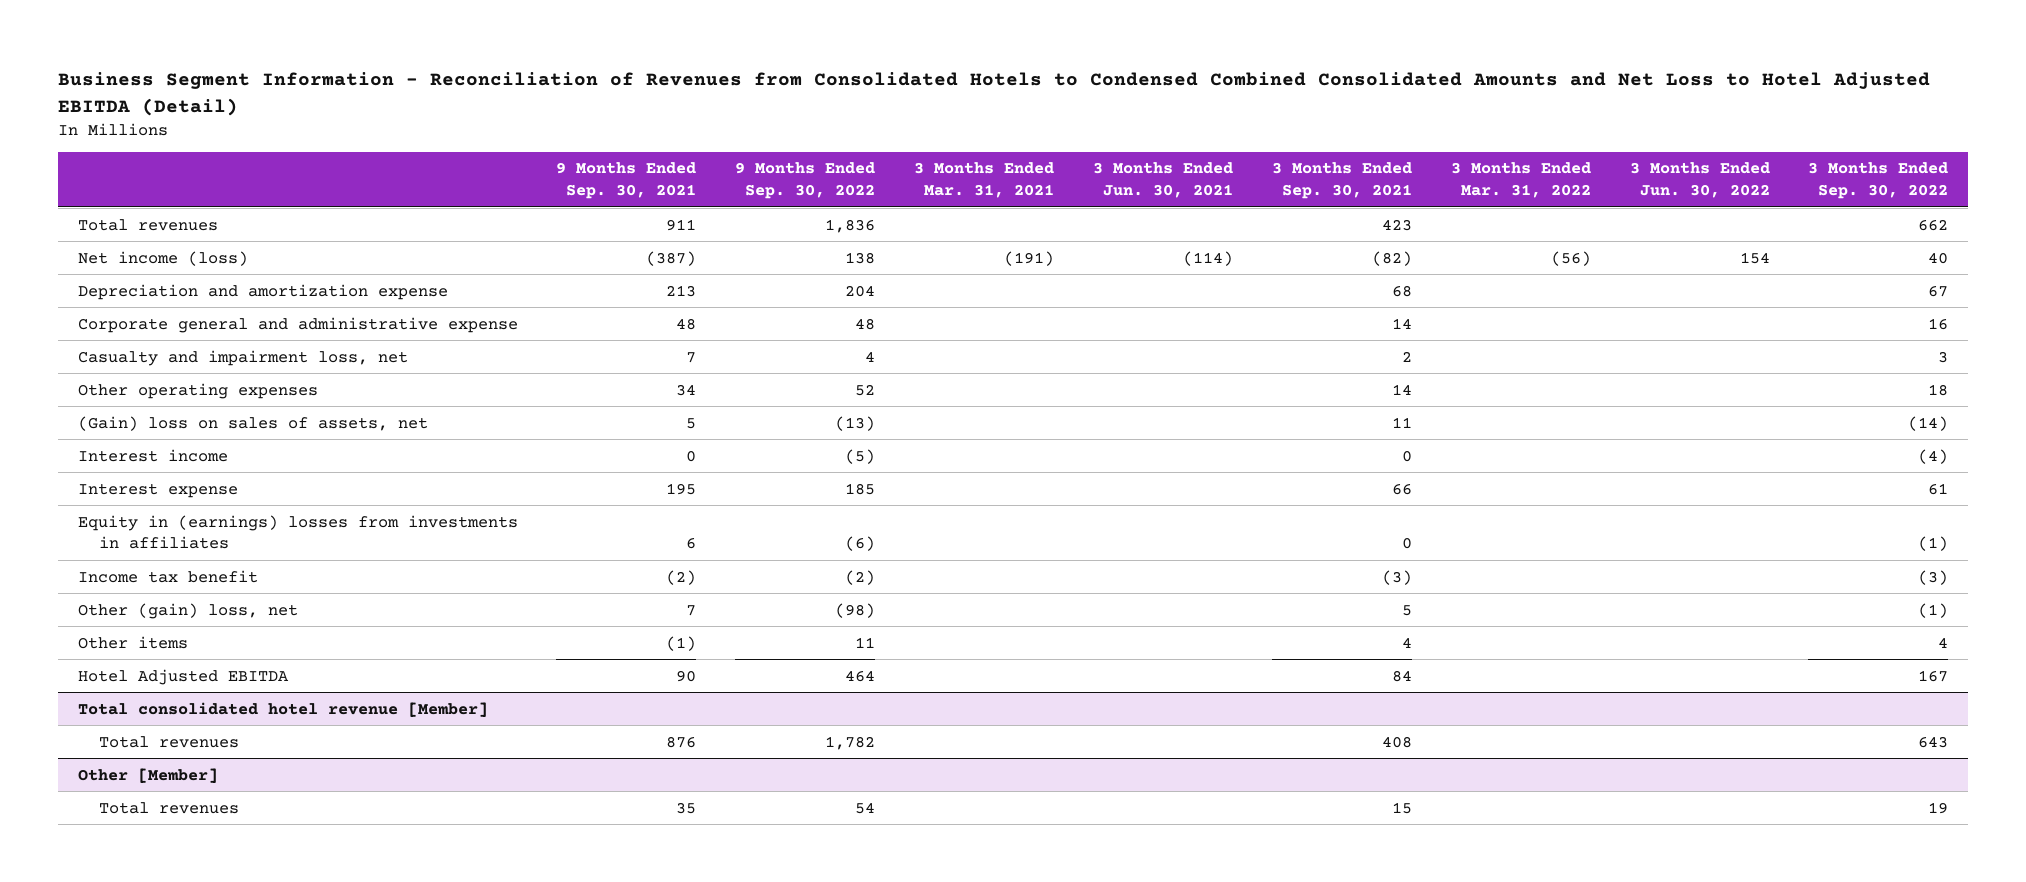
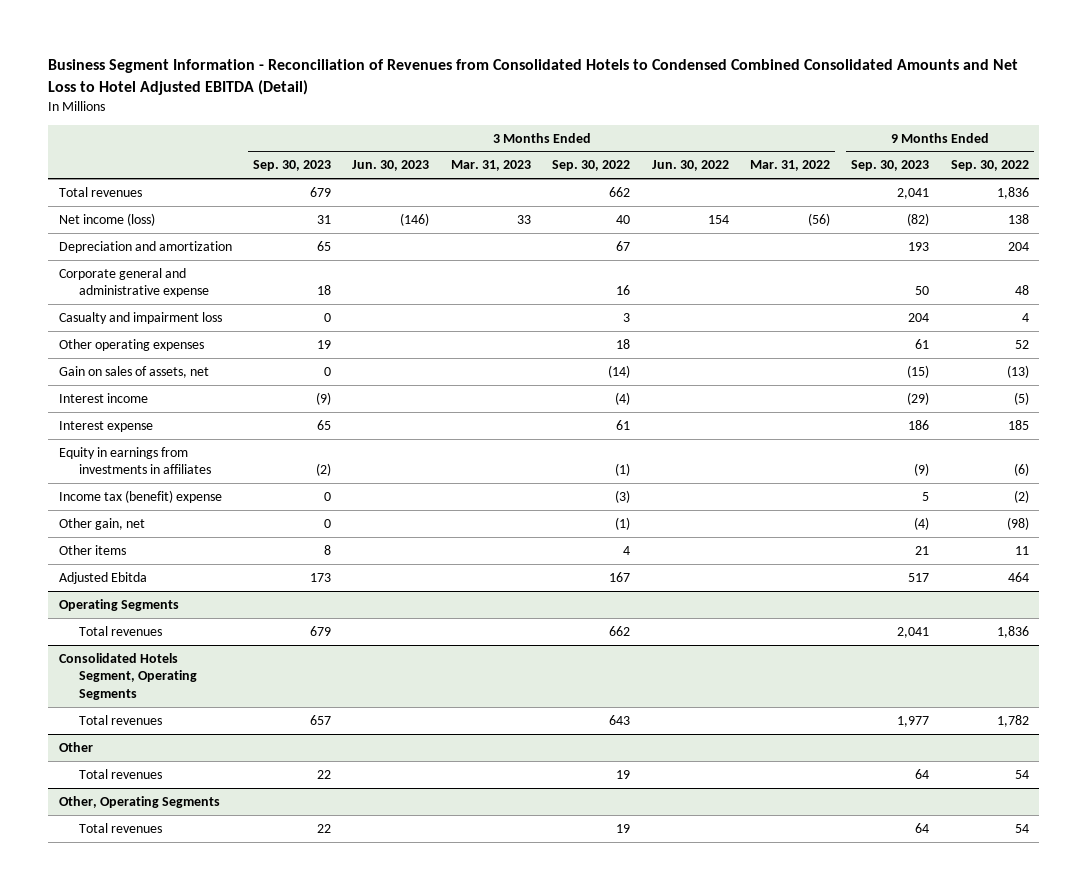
- | 9 Months Ended Sep. 30, 2021 | 9 Months Ended Sep. 30, 2022 | 3 Months Ended Mar. 31, 2021 | 3 Months Ended Jun. 30, 2021 | 3 Months Ended Sep. 30, 2021 | 3 Months Ended Mar. 31, 2022 | 3 Months Ended Jun. 30, 2022 | 3 Months Ended Sep. 30, 2022
+ | 3 Months Ended Sep. 30, 2023 | 3 Months Ended Jun. 30, 2023 | 3 Months Ended Mar. 31, 2023 | 3 Months Ended Sep. 30, 2022 | 3 Months Ended Jun. 30, 2022 | 3 Months Ended Mar. 31, 2022 | 9 Months Ended Sep. 30, 2023 | 9 Months Ended Sep. 30, 2022
- Depreciation and amortization expense | 213 | 204 | | | 68 | | | 67
+ Depreciation and amortization | 65 | | | 67 | | | 193 | 204
- Casualty and impairment loss, net | 7 | 4 | | | 2 | | | 3
+ Casualty and impairment loss | 0 | | | 3 | | | 204 | 4
- (Gain) loss on sales of assets, net | 5 | (13) | | | 11 | | | (14)
+ Gain on sales of assets, net | 0 | | | (14) | | | (15) | (13)
- Equity in (earnings) losses from investments in affiliates | 6 | (6) | | | 0 | | | (1)
- Income tax benefit | (2) | (2) | | | (3) | | | (3)
- Other (gain) loss, net | 7 | (98) | | | 5 | | | (1)
+ Equity in earnings from investments in affiliates | (2) | | | (1) | | | (9) | (6)
+ Income tax (benefit) expense | 0 | | | (3) | | | 5 | (2)
+ Other gain, net | 0 | | | (1) | | | (4) | (98)
- Hotel Adjusted EBITDA | 90 | 464 | | | 84 | | | 167
- Total consolidated hotel revenue [Member]
+ Adjusted Ebitda | 173 | | | 167 | | | 517 | 464
+ Operating Segments
+ Total revenues | 679 | | | 662 | | | 2,041 | 1,836
+ Consolidated Hotels Segment, Operating Segments
- Other [Member]
+ Other
+ Other, Operating Segments
+ Total revenues | 22 | | | 19 | | | 64 | 54

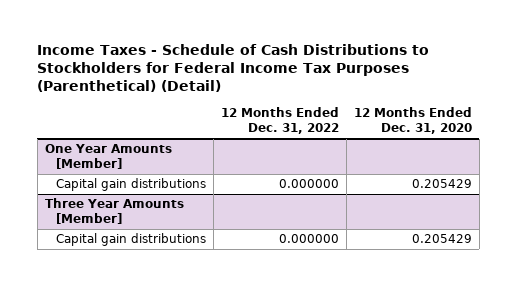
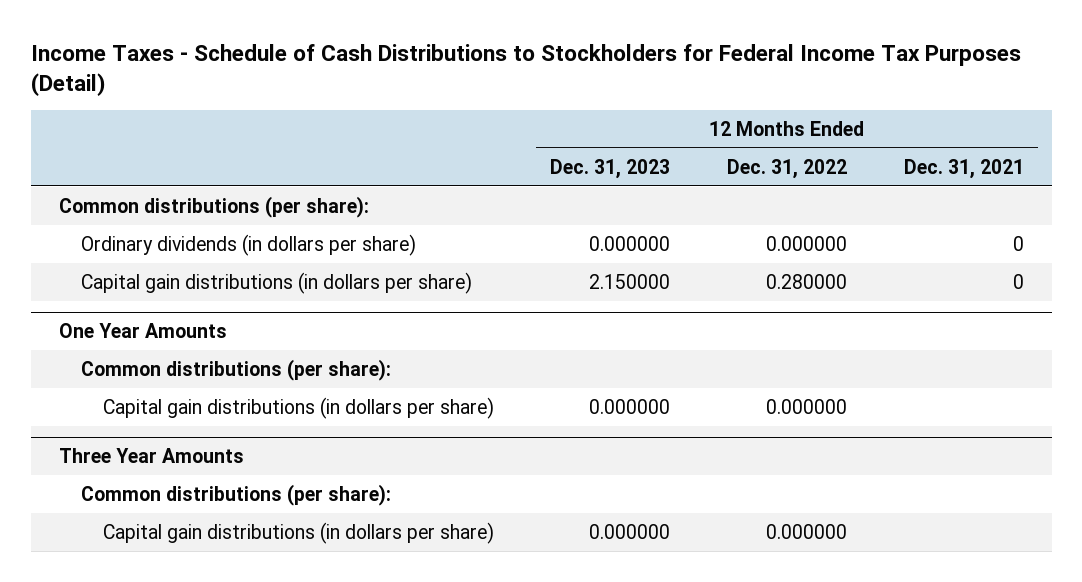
- Income Taxes - Schedule of Cash Distributions to Stockholders for Federal Income Tax Purposes (Parenthetical) (Detail)
+ Income Taxes - Schedule of Cash Distributions to Stockholders for Federal Income Tax Purposes (Detail)
- | 12 Months Ended Dec. 31, 2022 | 12 Months Ended Dec. 31, 2020
+ | 12 Months Ended Dec. 31, 2023 | 12 Months Ended Dec. 31, 2022 | 12 Months Ended Dec. 31, 2021
- One Year Amounts [Member]
- Capital gain distributions | 0.000000 | 0.205429
- Three Year Amounts [Member]
- Capital gain distributions | 0.000000 | 0.205429
+ Common distributions (per share):
+ Ordinary dividends (in dollars per share) | 0.000000 | 0.000000 | 0
+ Capital gain distributions (in dollars per share) | 2.150000 | 0.280000 | 0
+ One Year Amounts
+ Common distributions (per share):
+ Capital gain distributions (in dollars per share) | 0.000000 | 0.000000 |
+ Three Year Amounts
+ Common distributions (per share):
+ Capital gain distributions (in dollars per share) | 0.000000 | 0.000000 |

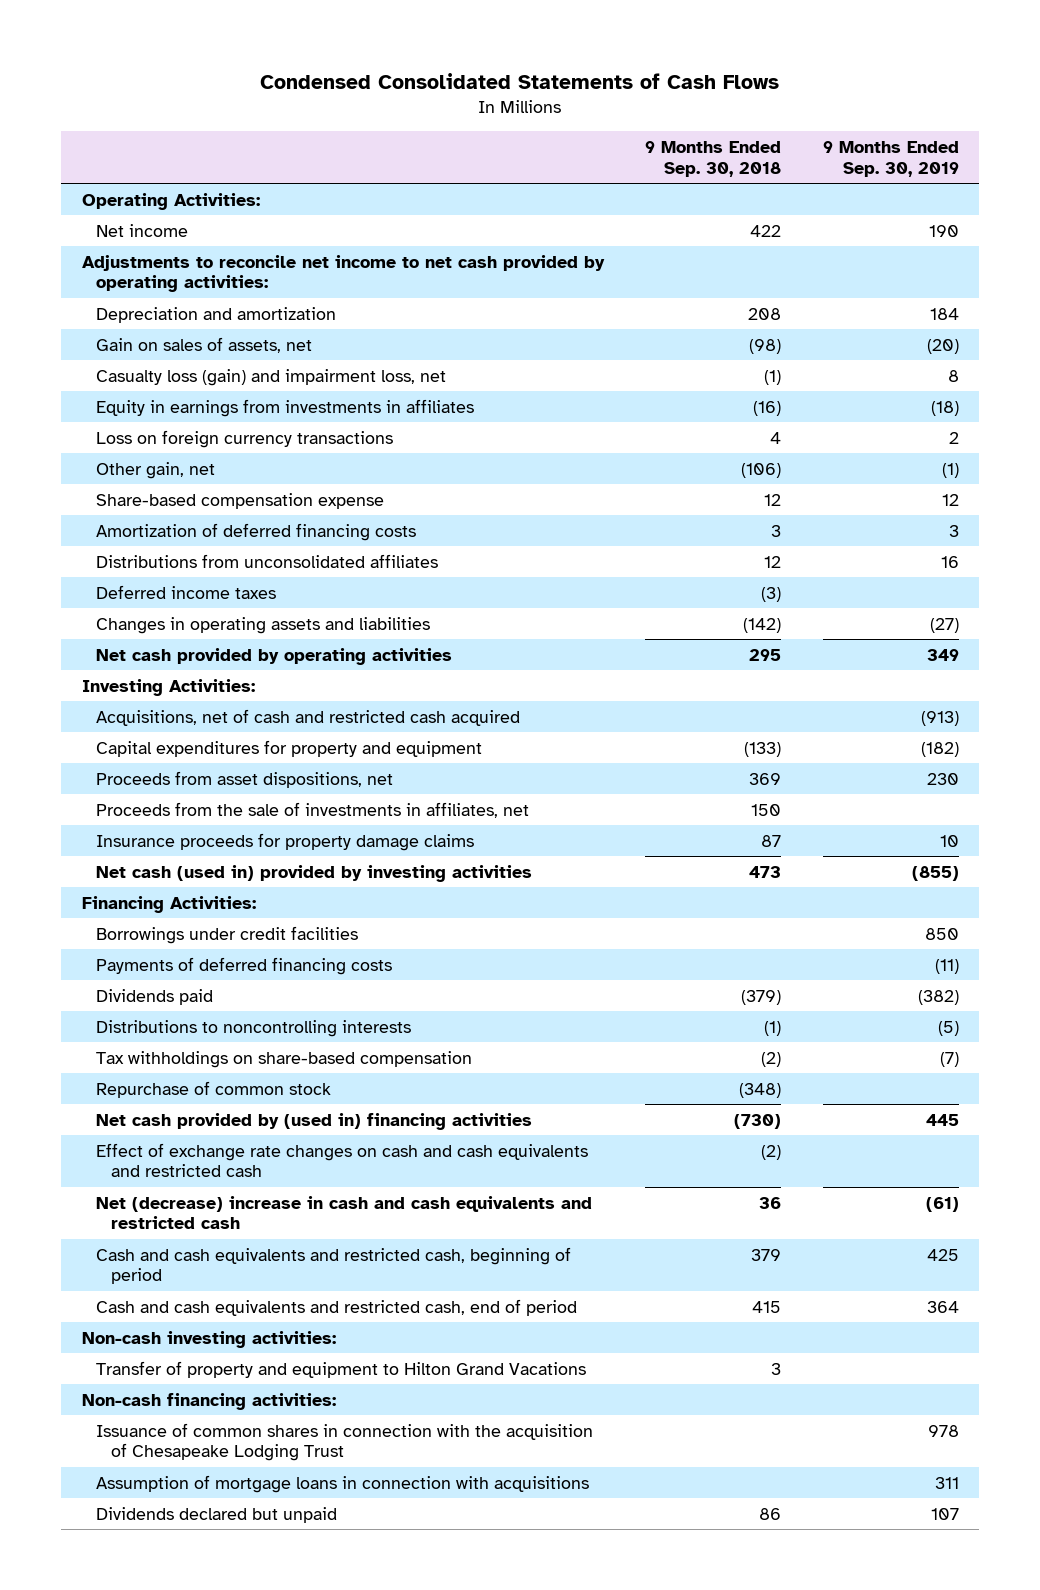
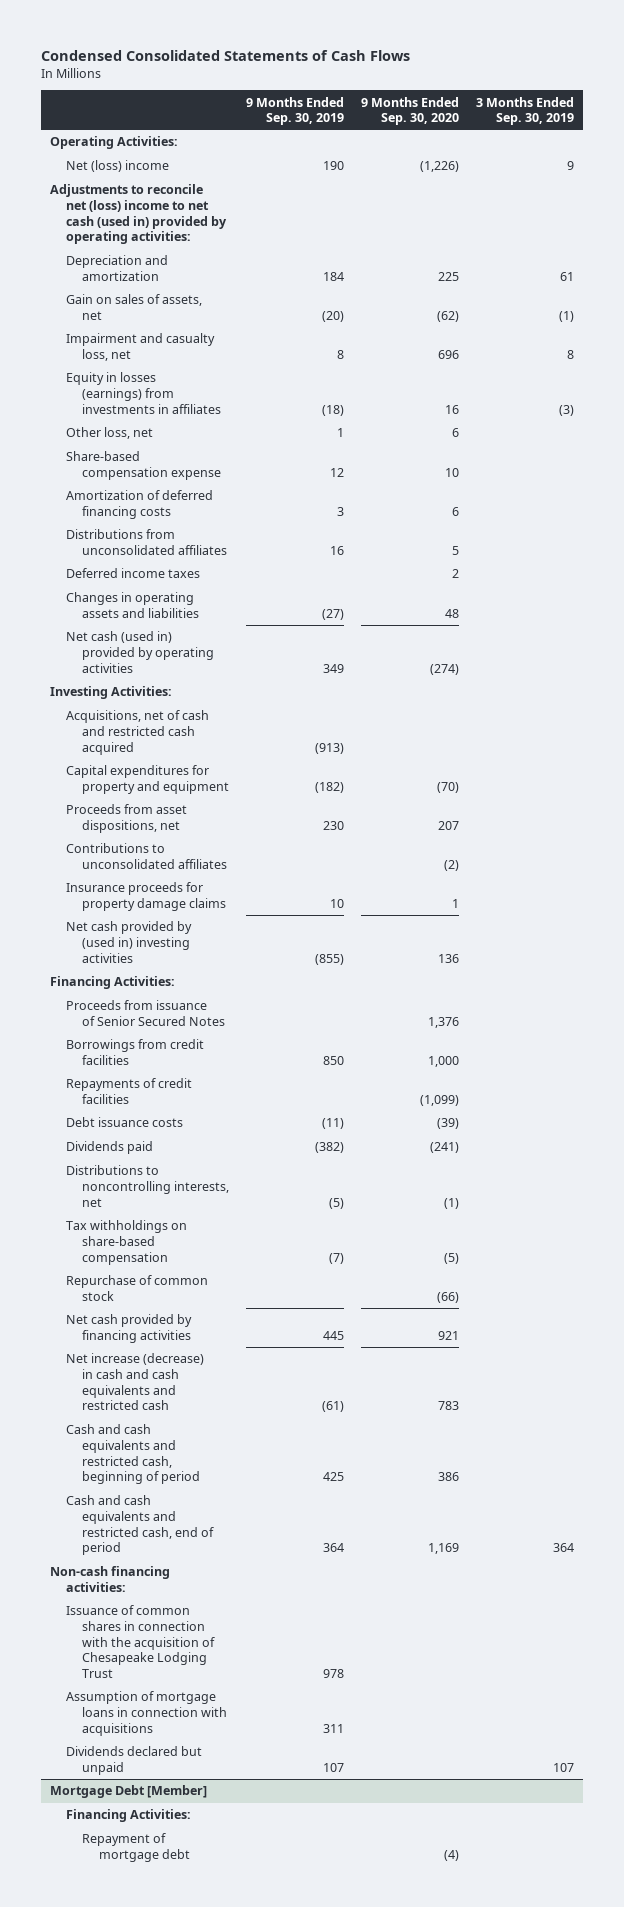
- | 9 Months Ended Sep. 30, 2018 | 9 Months Ended Sep. 30, 2019
+ | 9 Months Ended Sep. 30, 2019 | 9 Months Ended Sep. 30, 2020 | 3 Months Ended Sep. 30, 2019
- Net income | 422 | 190
- Adjustments to reconcile net income to net cash provided by operating activities:
+ Net (loss) income | 190 | (1,226) | 9
+ Adjustments to reconcile net (loss) income to net cash (used in) provided by operating activities:
- Casualty loss (gain) and impairment loss, net | (1) | 8
- Equity in earnings from investments in affiliates | (16) | (18)
- Loss on foreign currency transactions | 4 | 2
- Other gain, net | (106) | (1)
+ Impairment and casualty loss, net | 8 | 696 | 8
+ Equity in losses (earnings) from investments in affiliates | (18) | 16 | (3)
+ Other loss, net | 1 | 6 |
- Net cash provided by operating activities | 295 | 349
+ Net cash (used in) provided by operating activities | 349 | (274) |
- Proceeds from the sale of investments in affiliates, net | 150 |
+ Contributions to unconsolidated affiliates | | (2) |
- Net cash (used in) provided by investing activities | 473 | (855)
+ Net cash provided by (used in) investing activities | (855) | 136 |
- Borrowings under credit facilities | | 850
- Payments of deferred financing costs | | (11)
+ Proceeds from issuance of Senior Secured Notes | | 1,376 |
+ Borrowings from credit facilities | 850 | 1,000 |
+ Repayments of credit facilities | | (1,099) |
+ Debt issuance costs | (11) | (39) |
- Distributions to noncontrolling interests | (1) | (5)
+ Distributions to noncontrolling interests, net | (5) | (1) |
- Net cash provided by (used in) financing activities | (730) | 445
- Effect of exchange rate changes on cash and cash equivalents and restricted cash | (2) |
- Net (decrease) increase in cash and cash equivalents and restricted cash | 36 | (61)
+ Net cash provided by financing activities | 445 | 921 |
+ Net increase (decrease) in cash and cash equivalents and restricted cash | (61) | 783 |
- Non-cash investing activities:
- Transfer of property and equipment to Hilton Grand Vacations | 3 |
+ Mortgage Debt [Member]
+ Financing Activities:
+ Repayment of mortgage debt | | (4) |

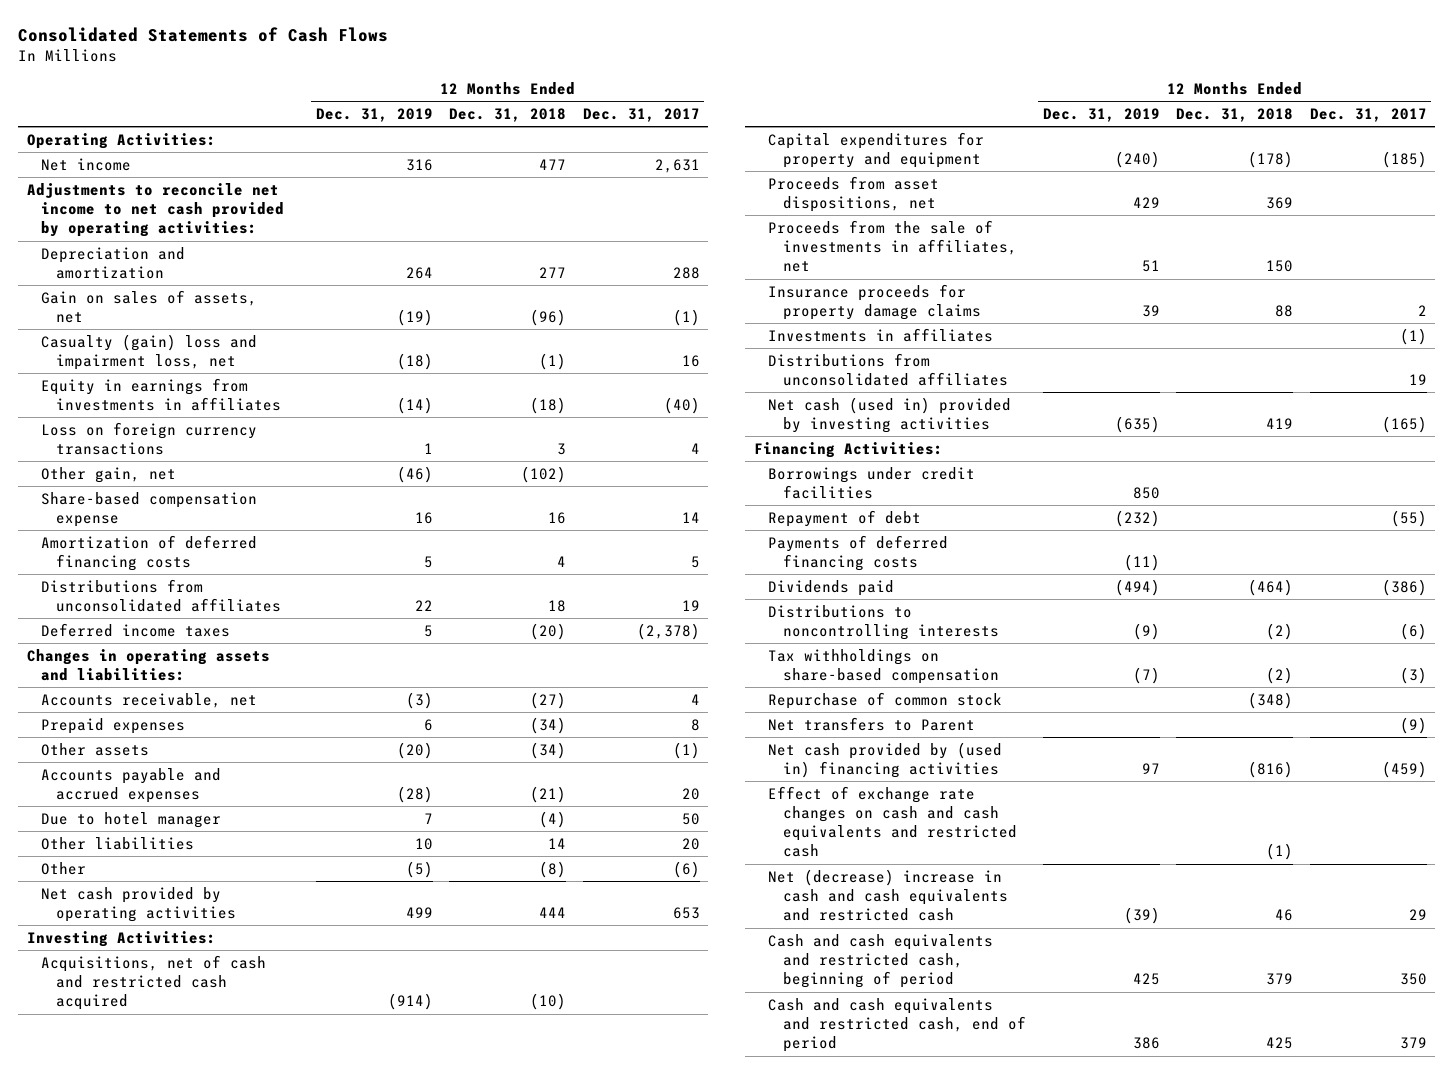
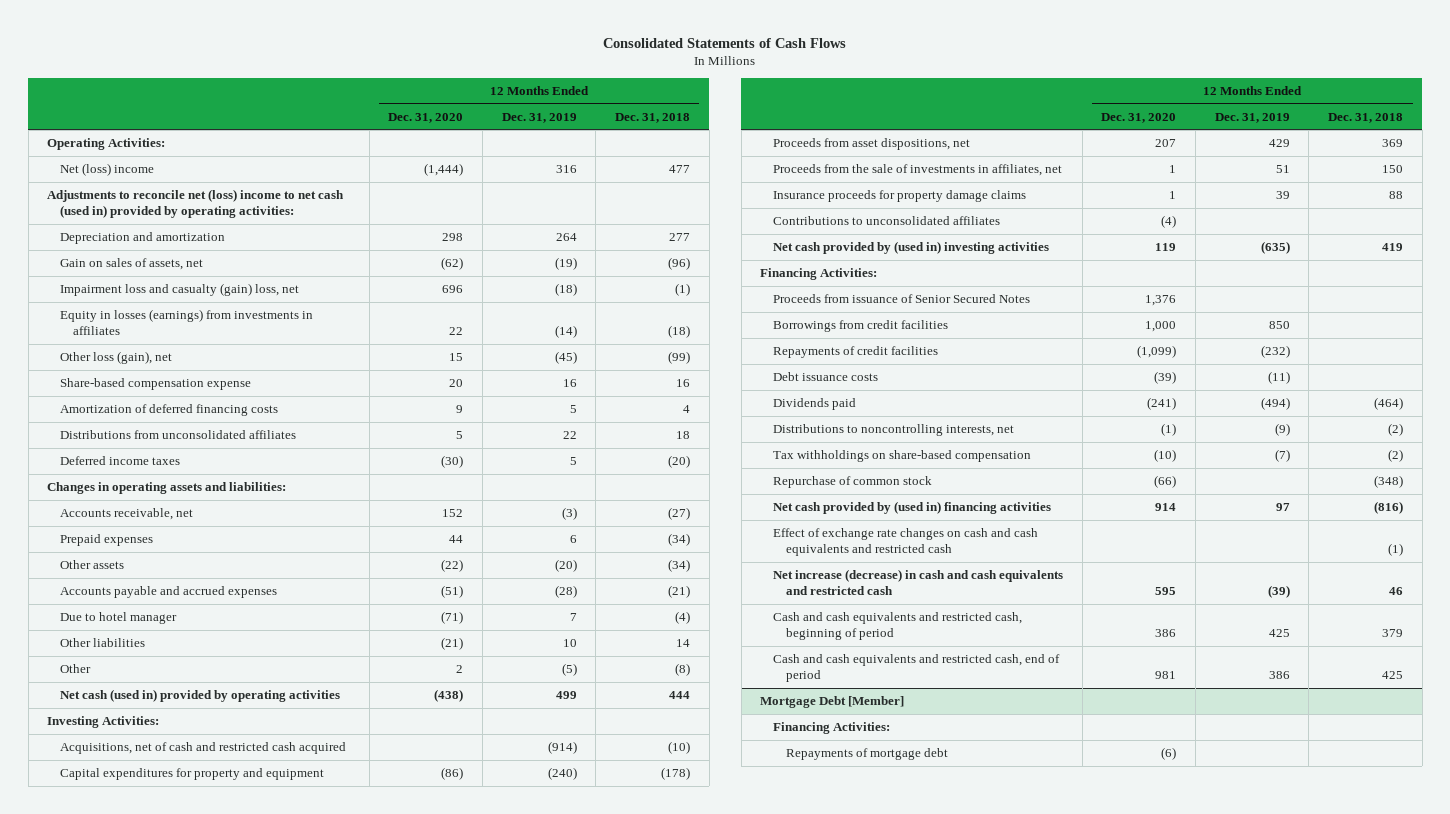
- | 12 Months Ended Dec. 31, 2019 | 12 Months Ended Dec. 31, 2018 | 12 Months Ended Dec. 31, 2017
+ | 12 Months Ended Dec. 31, 2020 | 12 Months Ended Dec. 31, 2019 | 12 Months Ended Dec. 31, 2018
- Net income | 316 | 477 | 2,631
- Adjustments to reconcile net income to net cash provided by operating activities:
+ Net (loss) income | (1,444) | 316 | 477
+ Adjustments to reconcile net (loss) income to net cash (used in) provided by operating activities:
- Casualty (gain) loss and impairment loss, net | (18) | (1) | 16
- Equity in earnings from investments in affiliates | (14) | (18) | (40)
- Loss on foreign currency transactions | 1 | 3 | 4
- Other gain, net | (46) | (102) |
+ Impairment loss and casualty (gain) loss, net | 696 | (18) | (1)
+ Equity in losses (earnings) from investments in affiliates | 22 | (14) | (18)
+ Other loss (gain), net | 15 | (45) | (99)
- Net cash provided by operating activities | 499 | 444 | 653
+ Net cash (used in) provided by operating activities | (438) | 499 | 444
- Investments in affiliates | | | (1)
- Distributions from unconsolidated affiliates | | | 19
- Net cash (used in) provided by investing activities | (635) | 419 | (165)
+ Contributions to unconsolidated affiliates | (4) | |
+ Net cash provided by (used in) investing activities | 119 | (635) | 419
- Borrowings under credit facilities | 850 | |
- Repayment of debt | (232) | | (55)
- Payments of deferred financing costs | (11) | |
+ Proceeds from issuance of Senior Secured Notes | 1,376 | |
+ Borrowings from credit facilities | 1,000 | 850 |
+ Repayments of credit facilities | (1,099) | (232) |
+ Debt issuance costs | (39) | (11) |
- Distributions to noncontrolling interests | (9) | (2) | (6)
+ Distributions to noncontrolling interests, net | (1) | (9) | (2)
- Net transfers to Parent | | | (9)
- Net (decrease) increase in cash and cash equivalents and restricted cash | (39) | 46 | 29
+ Net increase (decrease) in cash and cash equivalents and restricted cash | 595 | (39) | 46
+ Mortgage Debt [Member]
+ Financing Activities:
+ Repayments of mortgage debt | (6) | |

